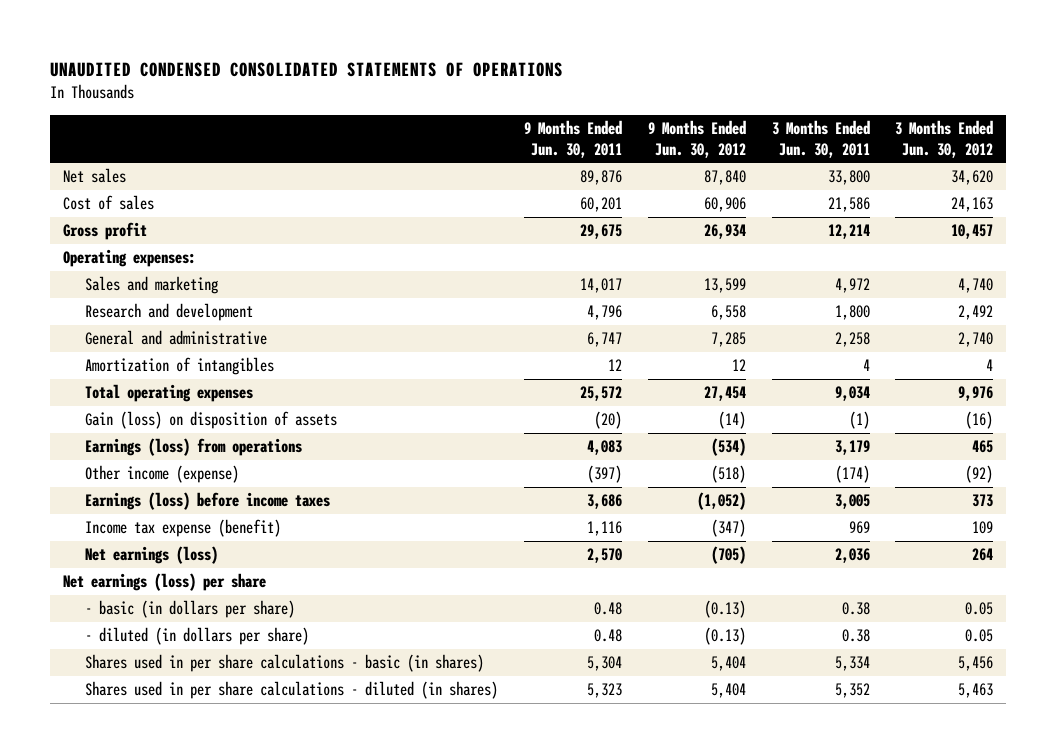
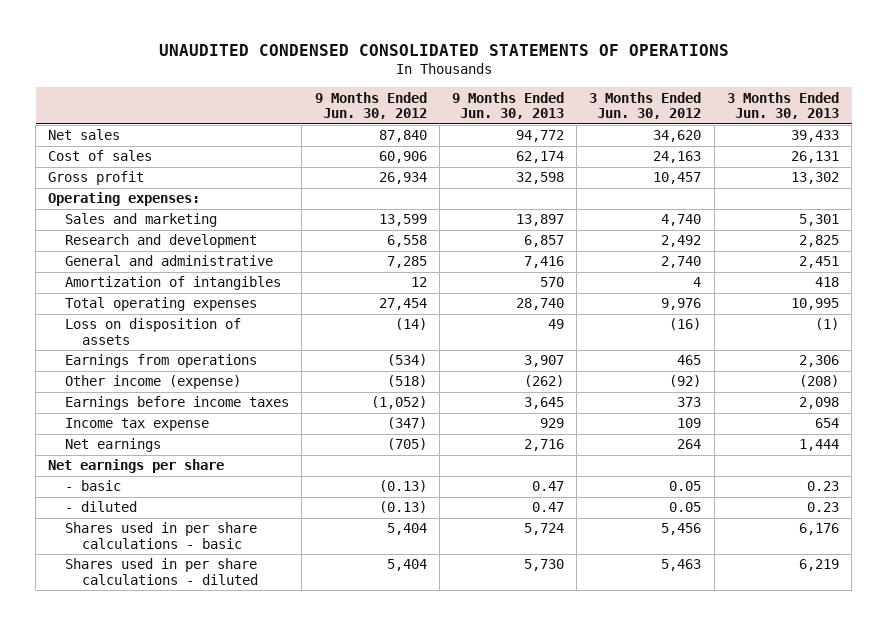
- | 9 Months Ended Jun. 30, 2011 | 9 Months Ended Jun. 30, 2012 | 3 Months Ended Jun. 30, 2011 | 3 Months Ended Jun. 30, 2012
+ | 9 Months Ended Jun. 30, 2012 | 9 Months Ended Jun. 30, 2013 | 3 Months Ended Jun. 30, 2012 | 3 Months Ended Jun. 30, 2013
- Gain (loss) on disposition of assets | (20) | (14) | (1) | (16)
- Earnings (loss) from operations | 4,083 | (534) | 3,179 | 465
+ Loss on disposition of assets | (14) | 49 | (16) | (1)
+ Earnings from operations | (534) | 3,907 | 465 | 2,306
- Earnings (loss) before income taxes | 3,686 | (1,052) | 3,005 | 373
- Income tax expense (benefit) | 1,116 | (347) | 969 | 109
- Net earnings (loss) | 2,570 | (705) | 2,036 | 264
- Net earnings (loss) per share
- - basic (in dollars per share) | 0.48 | (0.13) | 0.38 | 0.05
- - diluted (in dollars per share) | 0.48 | (0.13) | 0.38 | 0.05
- Shares used in per share calculations - basic (in shares) | 5,304 | 5,404 | 5,334 | 5,456
- Shares used in per share calculations - diluted (in shares) | 5,323 | 5,404 | 5,352 | 5,463
+ Earnings before income taxes | (1,052) | 3,645 | 373 | 2,098
+ Income tax expense | (347) | 929 | 109 | 654
+ Net earnings | (705) | 2,716 | 264 | 1,444
+ Net earnings per share
+ - basic | (0.13) | 0.47 | 0.05 | 0.23
+ - diluted | (0.13) | 0.47 | 0.05 | 0.23
+ Shares used in per share calculations - basic | 5,404 | 5,724 | 5,456 | 6,176
+ Shares used in per share calculations - diluted | 5,404 | 5,730 | 5,463 | 6,219

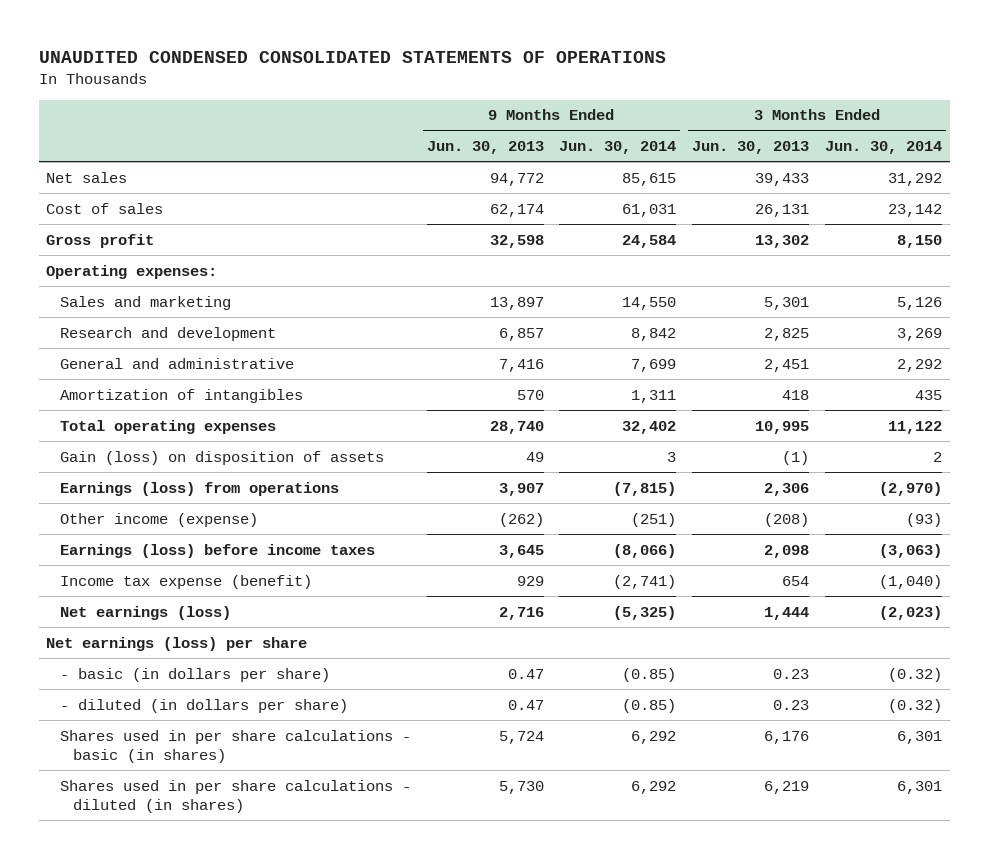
- | 9 Months Ended Jun. 30, 2012 | 9 Months Ended Jun. 30, 2013 | 3 Months Ended Jun. 30, 2012 | 3 Months Ended Jun. 30, 2013
+ | 9 Months Ended Jun. 30, 2013 | 9 Months Ended Jun. 30, 2014 | 3 Months Ended Jun. 30, 2013 | 3 Months Ended Jun. 30, 2014
- Loss on disposition of assets | (14) | 49 | (16) | (1)
- Earnings from operations | (534) | 3,907 | 465 | 2,306
+ Gain (loss) on disposition of assets | 49 | 3 | (1) | 2
+ Earnings (loss) from operations | 3,907 | (7,815) | 2,306 | (2,970)
- Earnings before income taxes | (1,052) | 3,645 | 373 | 2,098
- Income tax expense | (347) | 929 | 109 | 654
- Net earnings | (705) | 2,716 | 264 | 1,444
- Net earnings per share
- - basic | (0.13) | 0.47 | 0.05 | 0.23
- - diluted | (0.13) | 0.47 | 0.05 | 0.23
- Shares used in per share calculations - basic | 5,404 | 5,724 | 5,456 | 6,176
- Shares used in per share calculations - diluted | 5,404 | 5,730 | 5,463 | 6,219
+ Earnings (loss) before income taxes | 3,645 | (8,066) | 2,098 | (3,063)
+ Income tax expense (benefit) | 929 | (2,741) | 654 | (1,040)
+ Net earnings (loss) | 2,716 | (5,325) | 1,444 | (2,023)
+ Net earnings (loss) per share
+ - basic (in dollars per share) | 0.47 | (0.85) | 0.23 | (0.32)
+ - diluted (in dollars per share) | 0.47 | (0.85) | 0.23 | (0.32)
+ Shares used in per share calculations - basic (in shares) | 5,724 | 6,292 | 6,176 | 6,301
+ Shares used in per share calculations - diluted (in shares) | 5,730 | 6,292 | 6,219 | 6,301

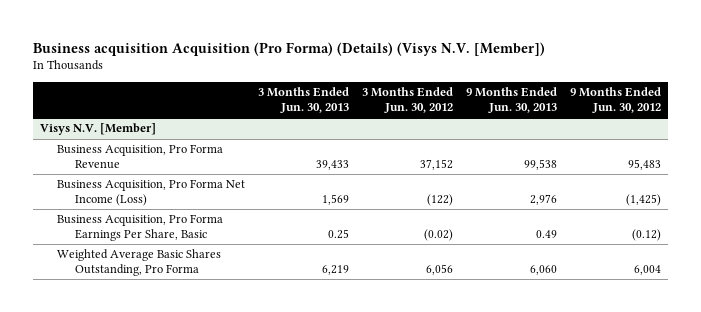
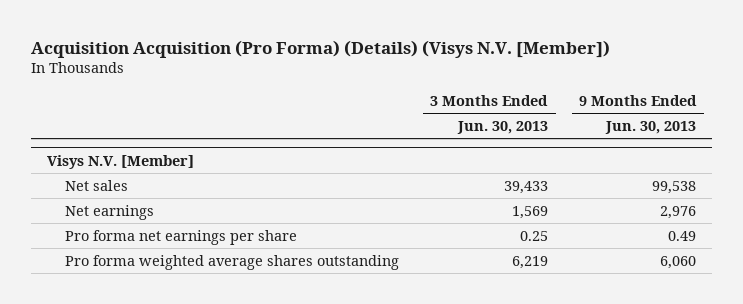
- Business acquisition Acquisition (Pro Forma) (Details) (Visys N.V. [Member])
+ Acquisition Acquisition (Pro Forma) (Details) (Visys N.V. [Member])
- | 3 Months Ended Jun. 30, 2013 | 3 Months Ended Jun. 30, 2012 | 9 Months Ended Jun. 30, 2013 | 9 Months Ended Jun. 30, 2012
+ | 3 Months Ended Jun. 30, 2013 | 9 Months Ended Jun. 30, 2013
@ Visys N.V. [Member]
- Business Acquisition, Pro Forma Revenue | 39,433 | 37,152 | 99,538 | 95,483
- Business Acquisition, Pro Forma Net Income (Loss) | 1,569 | (122) | 2,976 | (1,425)
- Business Acquisition, Pro Forma Earnings Per Share, Basic | 0.25 | (0.02) | 0.49 | (0.12)
- Weighted Average Basic Shares Outstanding, Pro Forma | 6,219 | 6,056 | 6,060 | 6,004
+ Net sales | 39,433 | 99,538
+ Net earnings | 1,569 | 2,976
+ Pro forma net earnings per share | 0.25 | 0.49
+ Pro forma weighted average shares outstanding | 6,219 | 6,060

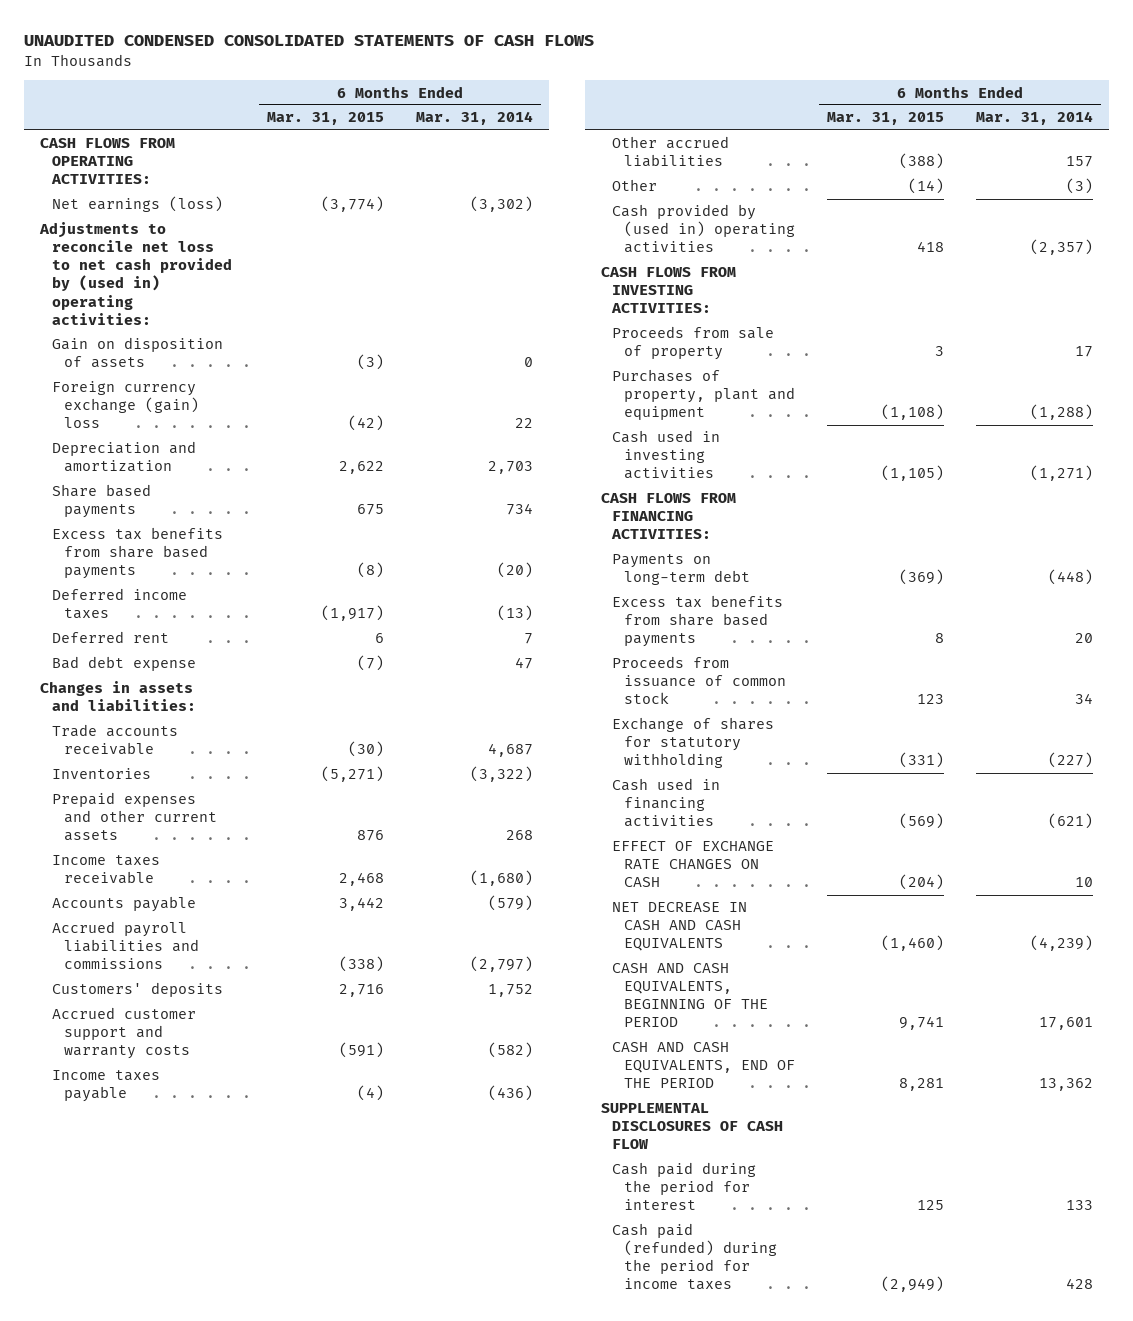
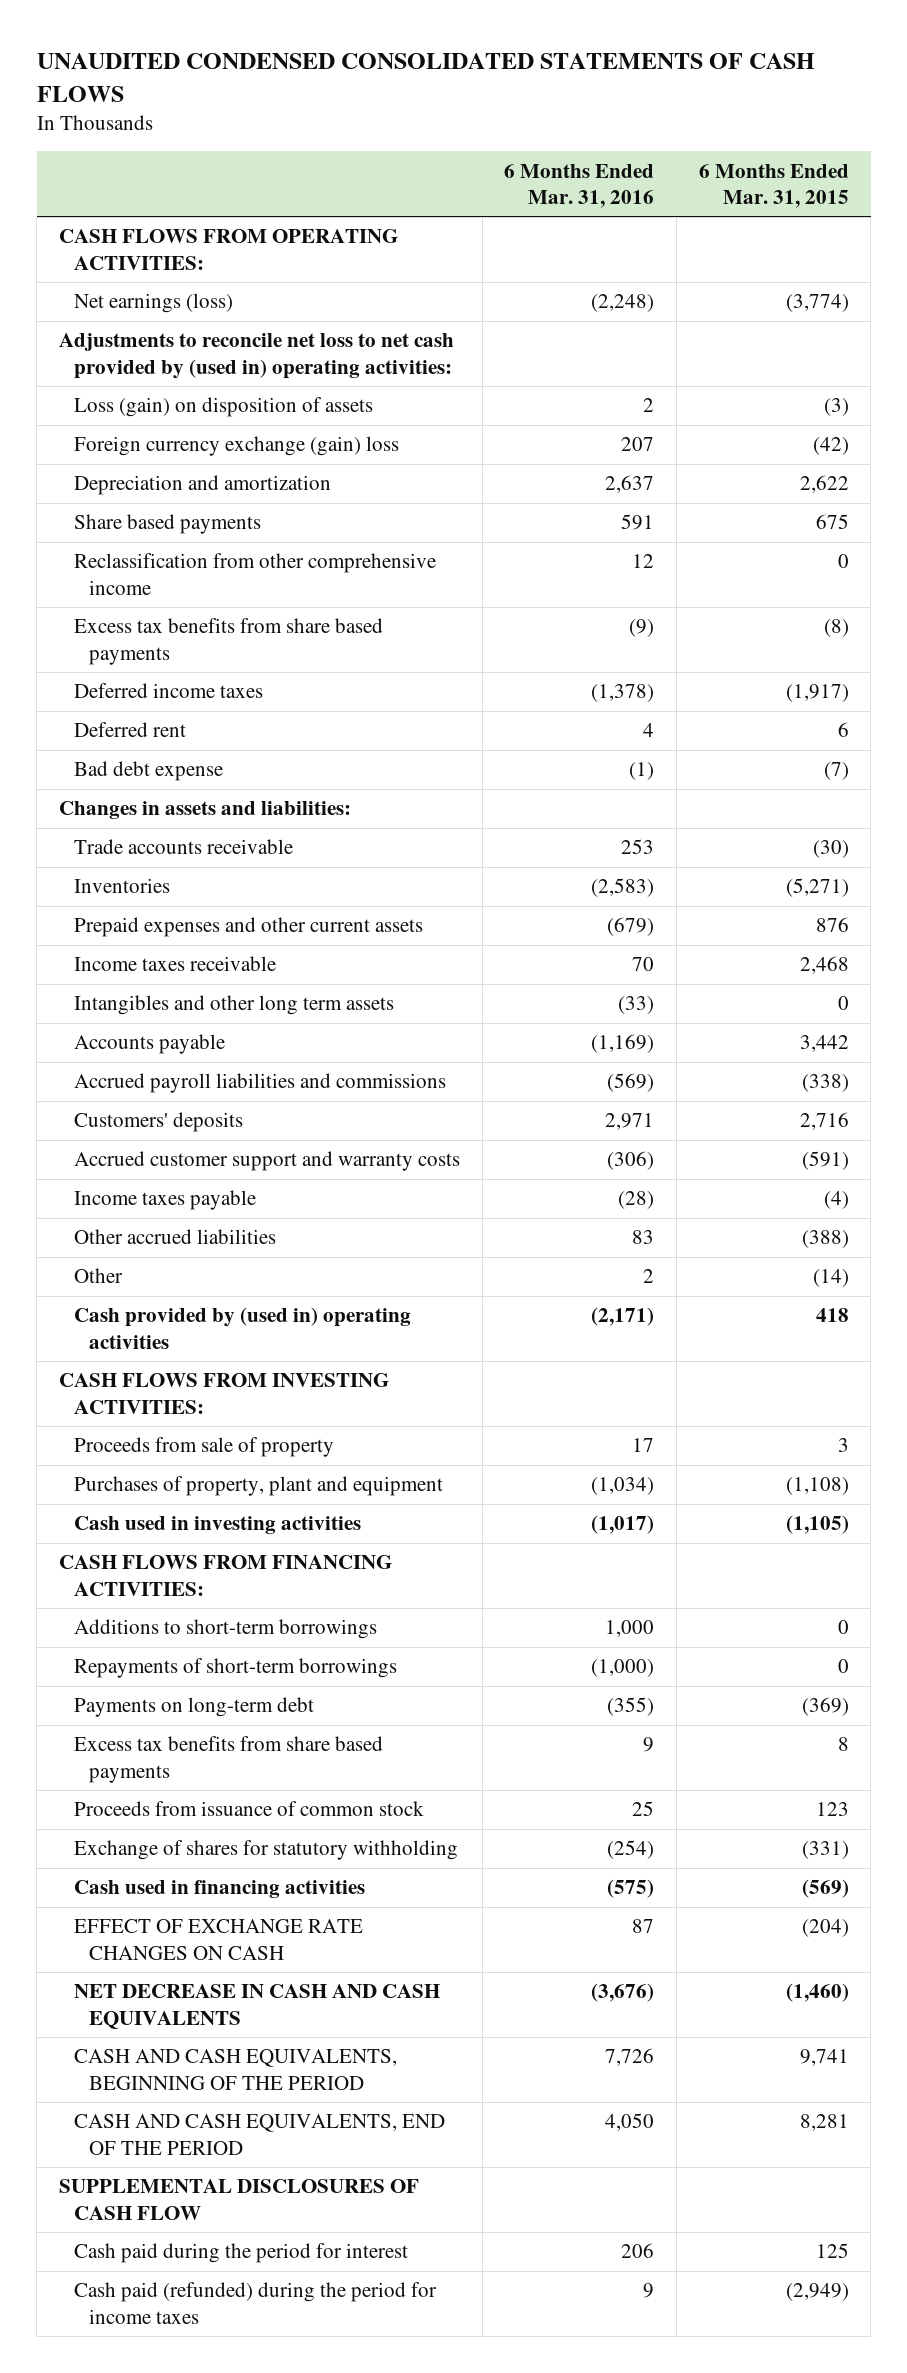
- | 6 Months Ended Mar. 31, 2015 | 6 Months Ended Mar. 31, 2014
+ | 6 Months Ended Mar. 31, 2016 | 6 Months Ended Mar. 31, 2015
- Gain on disposition of assets | (3) | 0
+ Loss (gain) on disposition of assets | 2 | (3)
+ Reclassification from other comprehensive income | 12 | 0
+ Intangibles and other long term assets | (33) | 0
+ Additions to short-term borrowings | 1,000 | 0
+ Repayments of short-term borrowings | (1,000) | 0

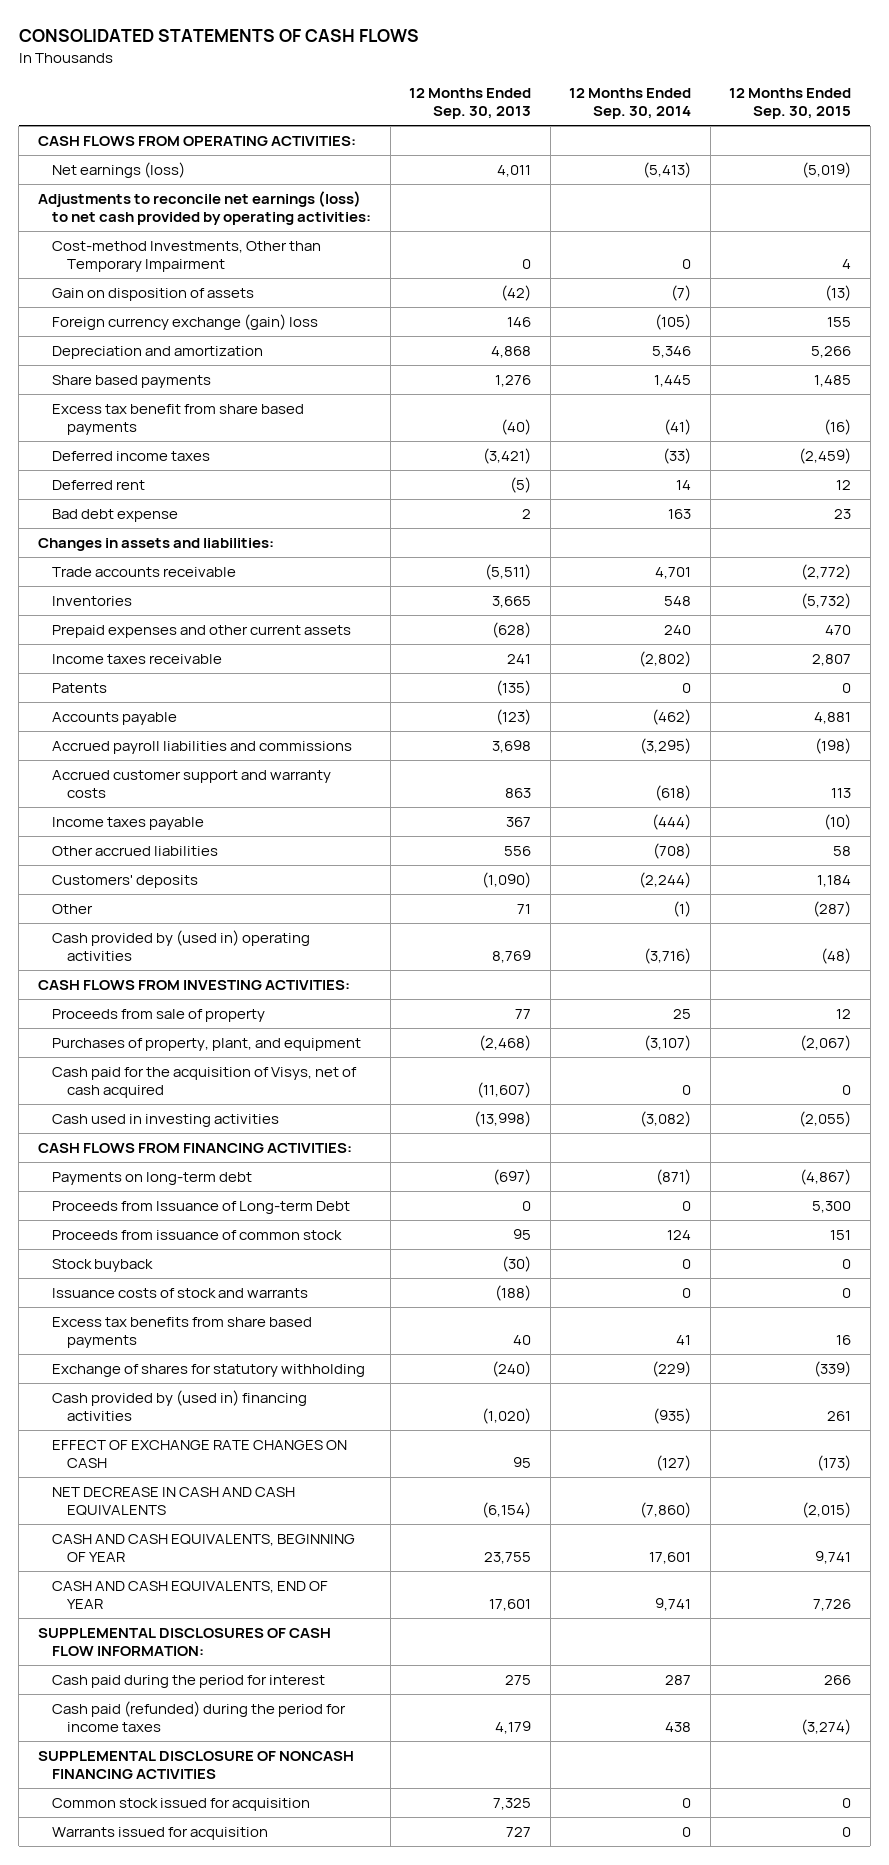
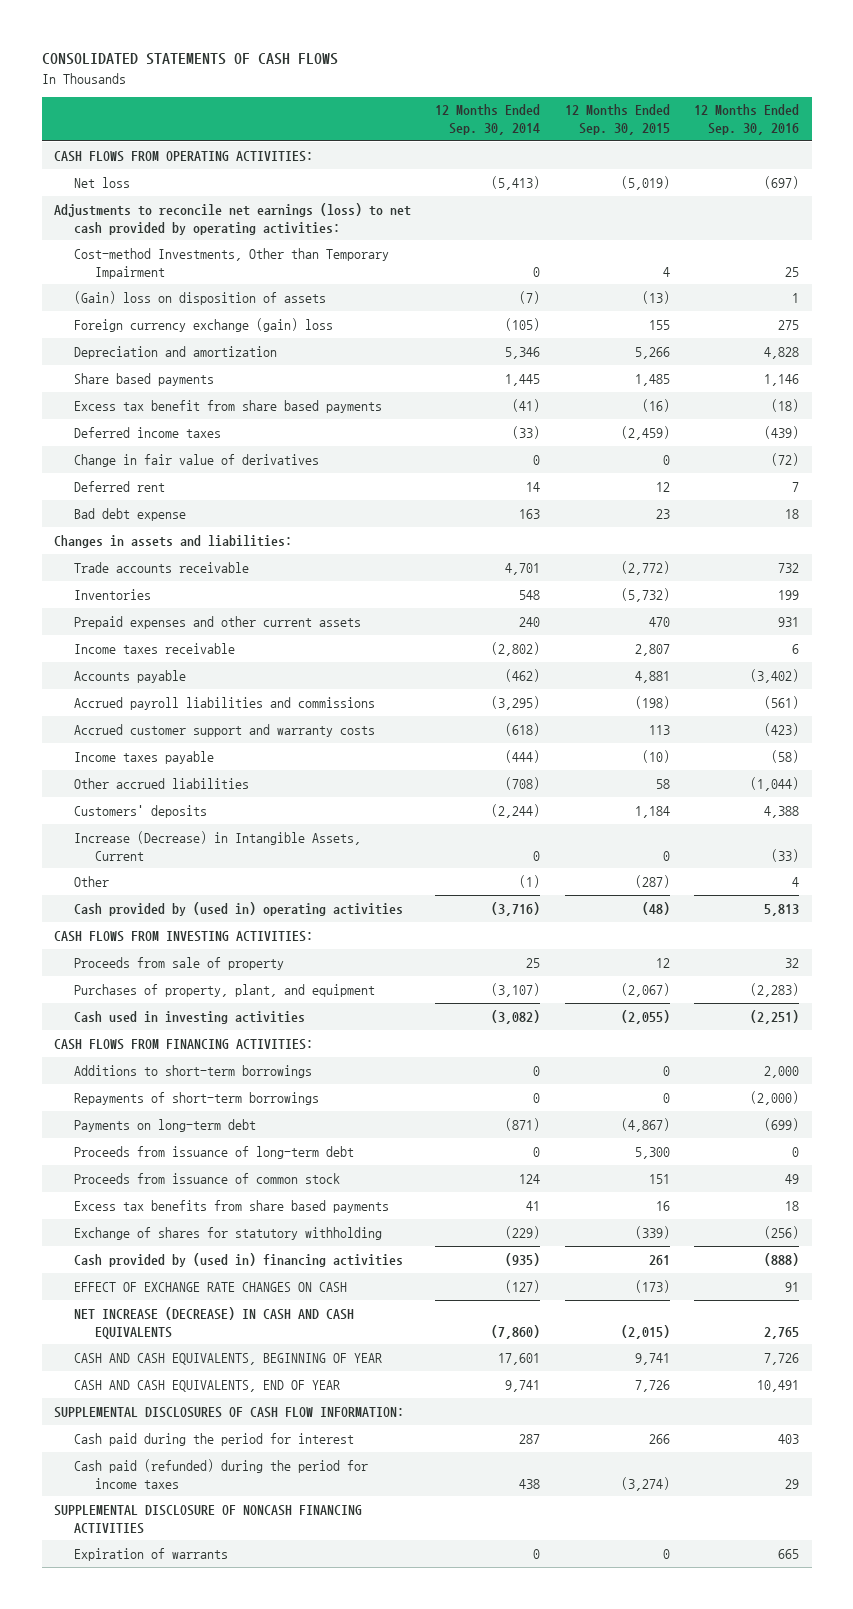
- | 12 Months Ended Sep. 30, 2013 | 12 Months Ended Sep. 30, 2014 | 12 Months Ended Sep. 30, 2015
+ | 12 Months Ended Sep. 30, 2014 | 12 Months Ended Sep. 30, 2015 | 12 Months Ended Sep. 30, 2016
- Net earnings (loss) | 4,011 | (5,413) | (5,019)
+ Net loss | (5,413) | (5,019) | (697)
- Gain on disposition of assets | (42) | (7) | (13)
+ (Gain) loss on disposition of assets | (7) | (13) | 1
+ Change in fair value of derivatives | 0 | 0 | (72)
- Patents | (135) | 0 | 0
+ Increase (Decrease) in Intangible Assets, Current | 0 | 0 | (33)
- Cash paid for the acquisition of Visys, net of cash acquired | (11,607) | 0 | 0
+ Additions to short-term borrowings | 0 | 0 | 2,000
+ Repayments of short-term borrowings | 0 | 0 | (2,000)
- Proceeds from Issuance of Long-term Debt | 0 | 0 | 5,300
+ Proceeds from issuance of long-term debt | 0 | 5,300 | 0
- Stock buyback | (30) | 0 | 0
- Issuance costs of stock and warrants | (188) | 0 | 0
- NET DECREASE IN CASH AND CASH EQUIVALENTS | (6,154) | (7,860) | (2,015)
+ NET INCREASE (DECREASE) IN CASH AND CASH EQUIVALENTS | (7,860) | (2,015) | 2,765
- Common stock issued for acquisition | 7,325 | 0 | 0
- Warrants issued for acquisition | 727 | 0 | 0
+ Expiration of warrants | 0 | 0 | 665

